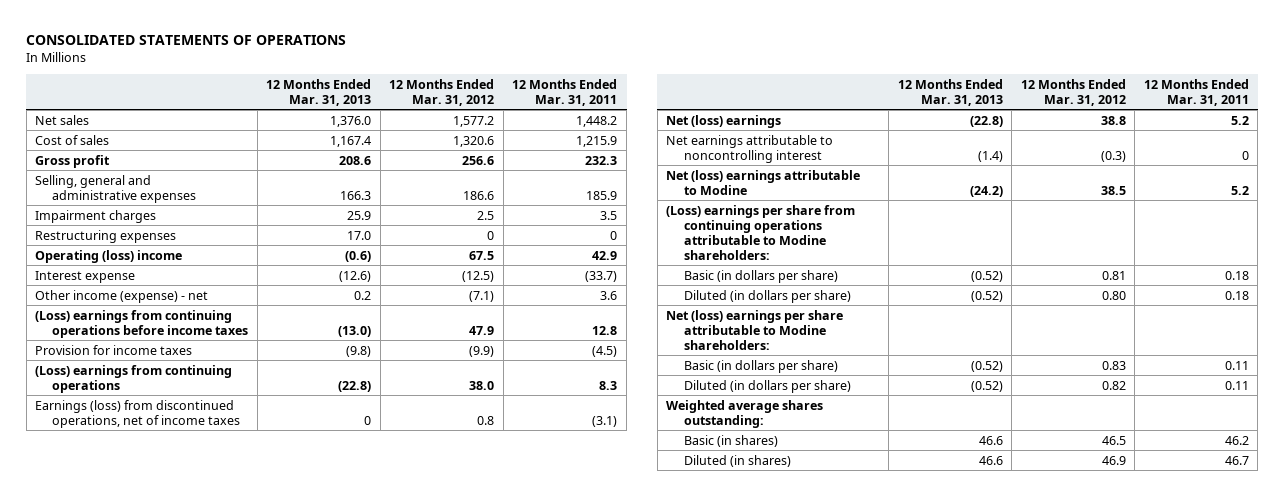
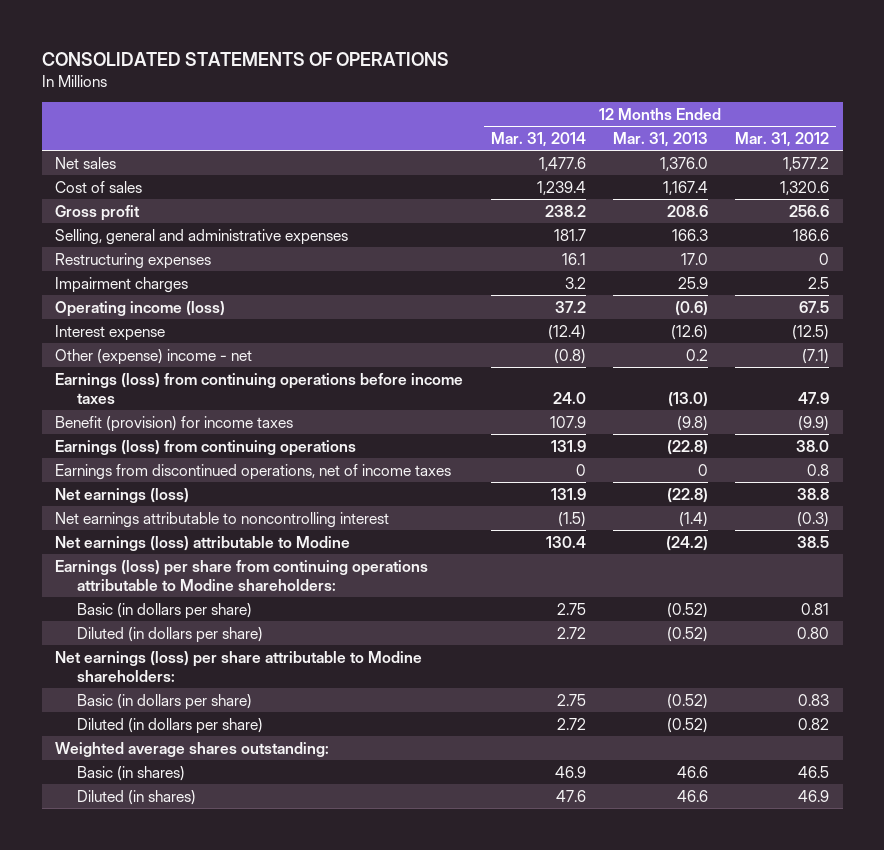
- | 12 Months Ended Mar. 31, 2013 | 12 Months Ended Mar. 31, 2012 | 12 Months Ended Mar. 31, 2011
+ | 12 Months Ended Mar. 31, 2014 | 12 Months Ended Mar. 31, 2013 | 12 Months Ended Mar. 31, 2012
- Operating (loss) income | (0.6) | 67.5 | 42.9
moved down: Impairment charges | 3.2 | 25.9 | 2.5
+ Operating income (loss) | 37.2 | (0.6) | 67.5
- Other income (expense) - net | 0.2 | (7.1) | 3.6
- (Loss) earnings from continuing operations before income taxes | (13.0) | 47.9 | 12.8
- Provision for income taxes | (9.8) | (9.9) | (4.5)
- (Loss) earnings from continuing operations | (22.8) | 38.0 | 8.3
- Earnings (loss) from discontinued operations, net of income taxes | 0 | 0.8 | (3.1)
- Net (loss) earnings | (22.8) | 38.8 | 5.2
+ Other (expense) income - net | (0.8) | 0.2 | (7.1)
+ Earnings (loss) from continuing operations before income taxes | 24.0 | (13.0) | 47.9
+ Benefit (provision) for income taxes | 107.9 | (9.8) | (9.9)
+ Earnings (loss) from continuing operations | 131.9 | (22.8) | 38.0
+ Earnings from discontinued operations, net of income taxes | 0 | 0 | 0.8
+ Net earnings (loss) | 131.9 | (22.8) | 38.8
- Net (loss) earnings attributable to Modine | (24.2) | 38.5 | 5.2
- (Loss) earnings per share from continuing operations attributable to Modine shareholders:
+ Net earnings (loss) attributable to Modine | 130.4 | (24.2) | 38.5
+ Earnings (loss) per share from continuing operations attributable to Modine shareholders:
- Net (loss) earnings per share attributable to Modine shareholders:
+ Net earnings (loss) per share attributable to Modine shareholders:

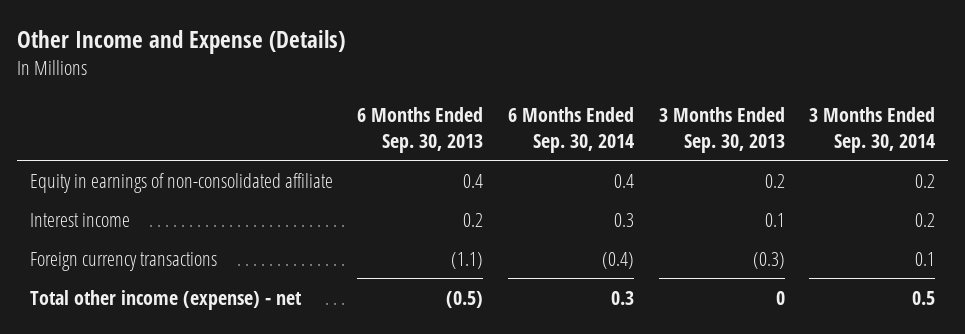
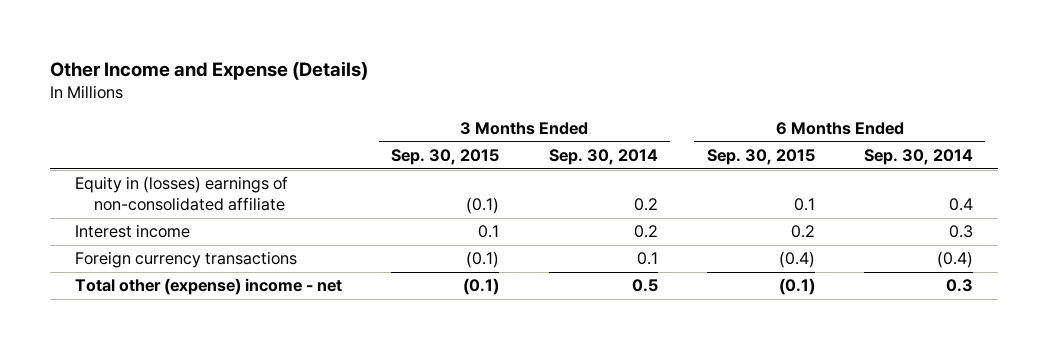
- | 6 Months Ended Sep. 30, 2013 | 6 Months Ended Sep. 30, 2014 | 3 Months Ended Sep. 30, 2013 | 3 Months Ended Sep. 30, 2014
+ | 3 Months Ended Sep. 30, 2015 | 3 Months Ended Sep. 30, 2014 | 6 Months Ended Sep. 30, 2015 | 6 Months Ended Sep. 30, 2014
- Equity in earnings of non-consolidated affiliate | 0.4 | 0.4 | 0.2 | 0.2
+ Equity in (losses) earnings of non-consolidated affiliate | (0.1) | 0.2 | 0.1 | 0.4
- Total other income (expense) - net | (0.5) | 0.3 | 0 | 0.5
+ Total other (expense) income - net | (0.1) | 0.5 | (0.1) | 0.3

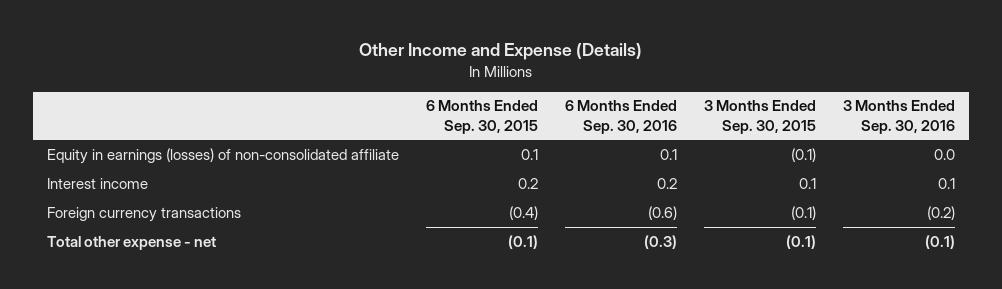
- | 3 Months Ended Sep. 30, 2015 | 3 Months Ended Sep. 30, 2014 | 6 Months Ended Sep. 30, 2015 | 6 Months Ended Sep. 30, 2014
+ | 6 Months Ended Sep. 30, 2015 | 6 Months Ended Sep. 30, 2016 | 3 Months Ended Sep. 30, 2015 | 3 Months Ended Sep. 30, 2016
- Equity in (losses) earnings of non-consolidated affiliate | (0.1) | 0.2 | 0.1 | 0.4
+ Equity in earnings (losses) of non-consolidated affiliate | 0.1 | 0.1 | (0.1) | 0.0
- Total other (expense) income - net | (0.1) | 0.5 | (0.1) | 0.3
+ Total other expense - net | (0.1) | (0.3) | (0.1) | (0.1)

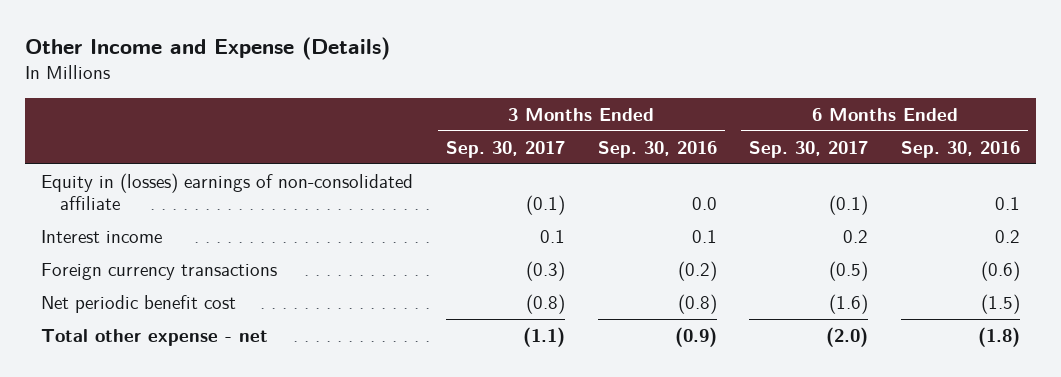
- | 6 Months Ended Sep. 30, 2015 | 6 Months Ended Sep. 30, 2016 | 3 Months Ended Sep. 30, 2015 | 3 Months Ended Sep. 30, 2016
+ | 3 Months Ended Sep. 30, 2017 | 3 Months Ended Sep. 30, 2016 | 6 Months Ended Sep. 30, 2017 | 6 Months Ended Sep. 30, 2016
- Equity in earnings (losses) of non-consolidated affiliate | 0.1 | 0.1 | (0.1) | 0.0
+ Equity in (losses) earnings of non-consolidated affiliate | (0.1) | 0.0 | (0.1) | 0.1
- Total other expense - net | (0.1) | (0.3) | (0.1) | (0.1)
+ Net periodic benefit cost | (0.8) | (0.8) | (1.6) | (1.5)
+ Total other expense - net | (1.1) | (0.9) | (2.0) | (1.8)

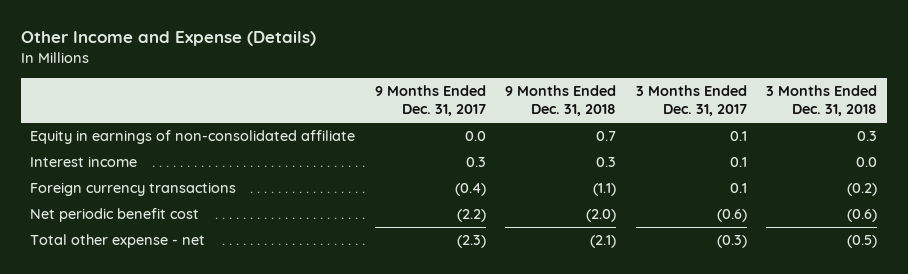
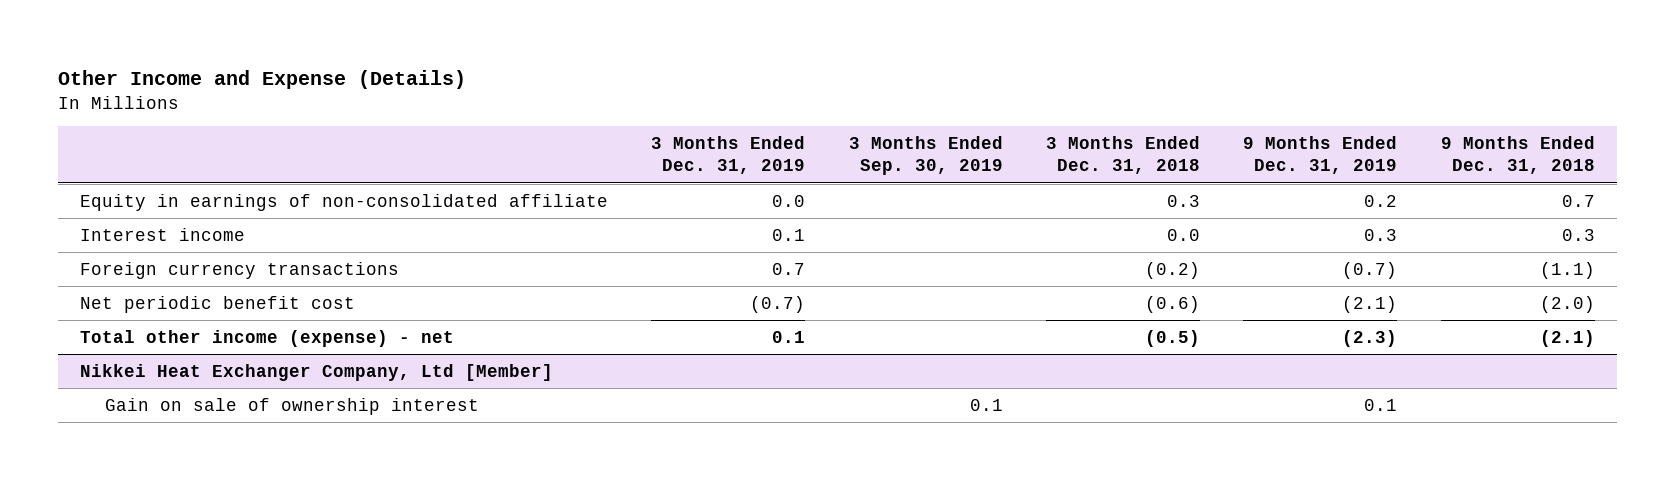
- | 9 Months Ended Dec. 31, 2017 | 9 Months Ended Dec. 31, 2018 | 3 Months Ended Dec. 31, 2017 | 3 Months Ended Dec. 31, 2018
+ | 3 Months Ended Dec. 31, 2019 | 3 Months Ended Sep. 30, 2019 | 3 Months Ended Dec. 31, 2018 | 9 Months Ended Dec. 31, 2019 | 9 Months Ended Dec. 31, 2018
- Total other expense - net | (2.3) | (2.1) | (0.3) | (0.5)
+ Total other income (expense) - net | 0.1 | | (0.5) | (2.3) | (2.1)
+ Nikkei Heat Exchanger Company, Ltd [Member]
+ Gain on sale of ownership interest | | 0.1 | | 0.1 |

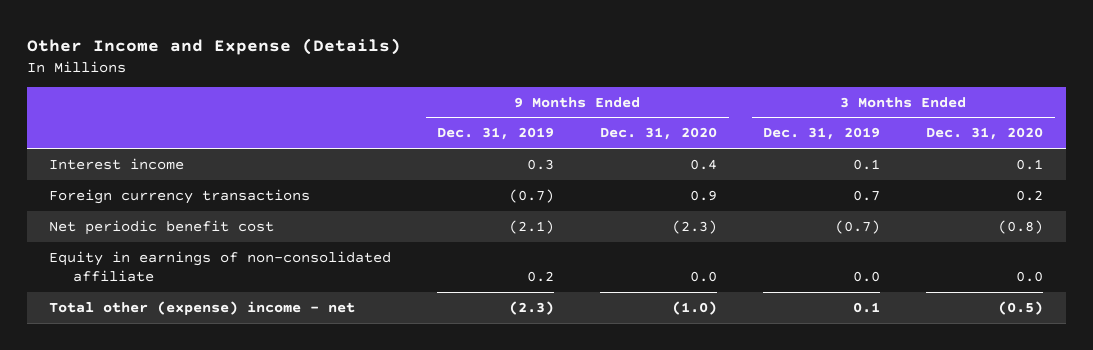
- | 3 Months Ended Dec. 31, 2019 | 3 Months Ended Sep. 30, 2019 | 3 Months Ended Dec. 31, 2018 | 9 Months Ended Dec. 31, 2019 | 9 Months Ended Dec. 31, 2018
+ | 9 Months Ended Dec. 31, 2019 | 9 Months Ended Dec. 31, 2020 | 3 Months Ended Dec. 31, 2019 | 3 Months Ended Dec. 31, 2020
- Total other income (expense) - net | 0.1 | | (0.5) | (2.3) | (2.1)
- Nikkei Heat Exchanger Company, Ltd [Member]
- Gain on sale of ownership interest | | 0.1 | | 0.1 |
moved down: Equity in earnings of non-consolidated affiliate | 0.2 | 0.0 | 0.0 | 0.0
+ Total other (expense) income - net | (2.3) | (1.0) | 0.1 | (0.5)

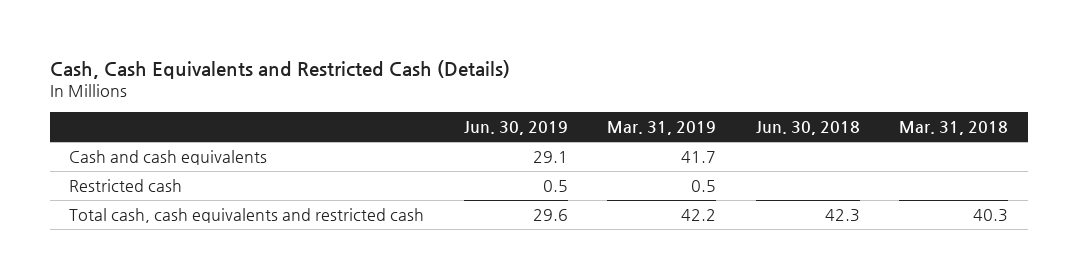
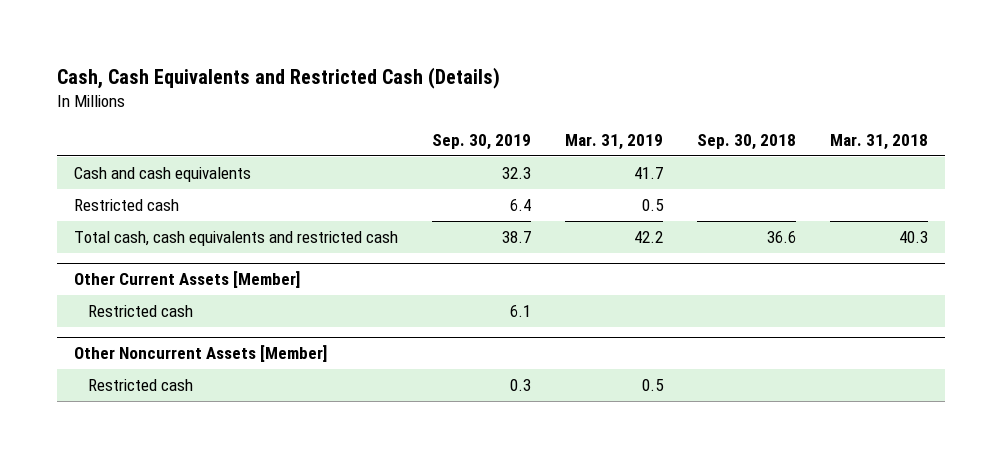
- | Jun. 30, 2019 | Mar. 31, 2019 | Jun. 30, 2018 | Mar. 31, 2018
+ | Sep. 30, 2019 | Mar. 31, 2019 | Sep. 30, 2018 | Mar. 31, 2018
+ Other Current Assets [Member]
+ Restricted cash | 6.1 | | |
+ Other Noncurrent Assets [Member]
+ Restricted cash | 0.3 | 0.5 | |

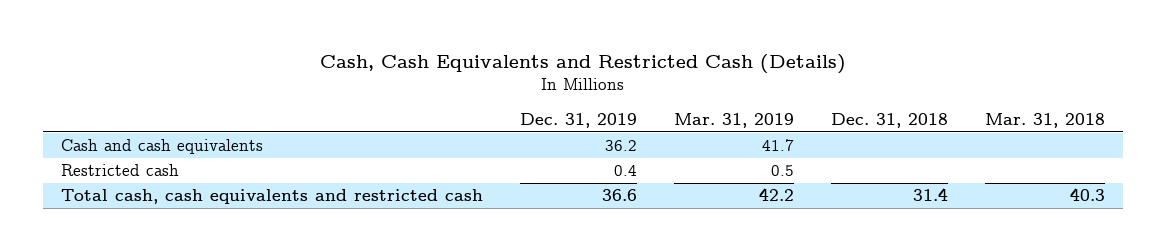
- | Sep. 30, 2019 | Mar. 31, 2019 | Sep. 30, 2018 | Mar. 31, 2018
+ | Dec. 31, 2019 | Mar. 31, 2019 | Dec. 31, 2018 | Mar. 31, 2018
- Other Current Assets [Member]
- Restricted cash | 6.1 | | |
- Other Noncurrent Assets [Member]
- Restricted cash | 0.3 | 0.5 | |

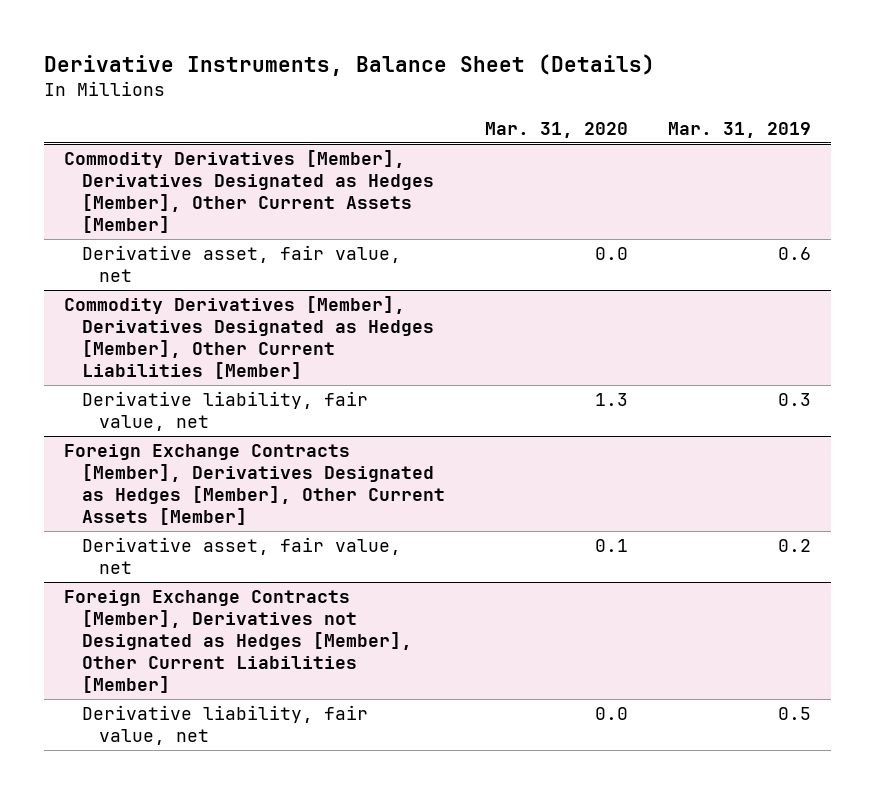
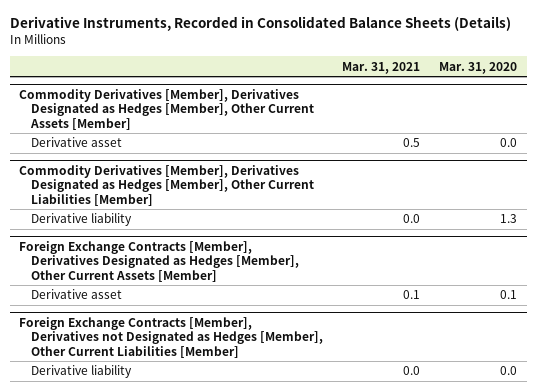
- Derivative Instruments, Balance Sheet (Details)
+ Derivative Instruments, Recorded in Consolidated Balance Sheets (Details)
- | Mar. 31, 2020 | Mar. 31, 2019
+ | Mar. 31, 2021 | Mar. 31, 2020
@ Commodity Derivatives [Member], Derivatives Designated as Hedges [Member], Other Current Assets [Member]
- Derivative asset, fair value, net | 0.0 | 0.6
+ Derivative asset | 0.5 | 0.0
@ Commodity Derivatives [Member], Derivatives Designated as Hedges [Member], Other Current Liabilities [Member]
- Derivative liability, fair value, net | 1.3 | 0.3
+ Derivative liability | 0.0 | 1.3
@ Foreign Exchange Contracts [Member], Derivatives Designated as Hedges [Member], Other Current Assets [Member]
- Derivative asset, fair value, net | 0.1 | 0.2
+ Derivative asset | 0.1 | 0.1
@ Foreign Exchange Contracts [Member], Derivatives not Designated as Hedges [Member], Other Current Liabilities [Member]
- Derivative liability, fair value, net | 0.0 | 0.5
+ Derivative liability | 0.0 | 0.0

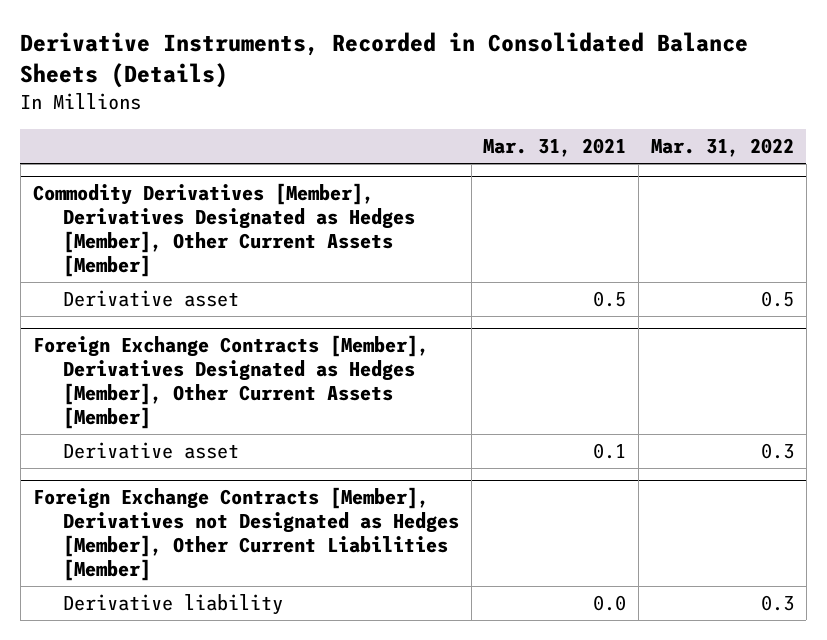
- | Mar. 31, 2021 | Mar. 31, 2020
+ | Mar. 31, 2021 | Mar. 31, 2022
- Commodity Derivatives [Member], Derivatives Designated as Hedges [Member], Other Current Liabilities [Member]
- Derivative liability | 0.0 | 1.3

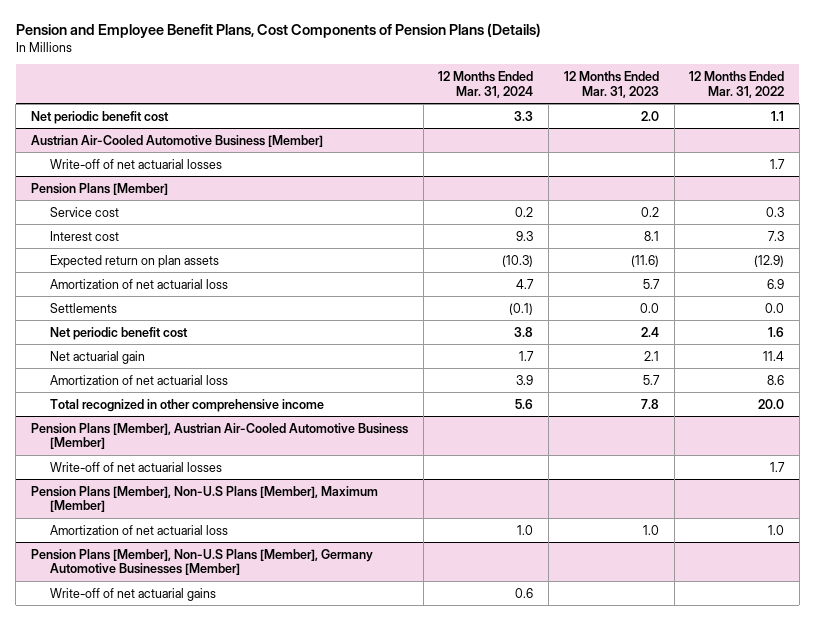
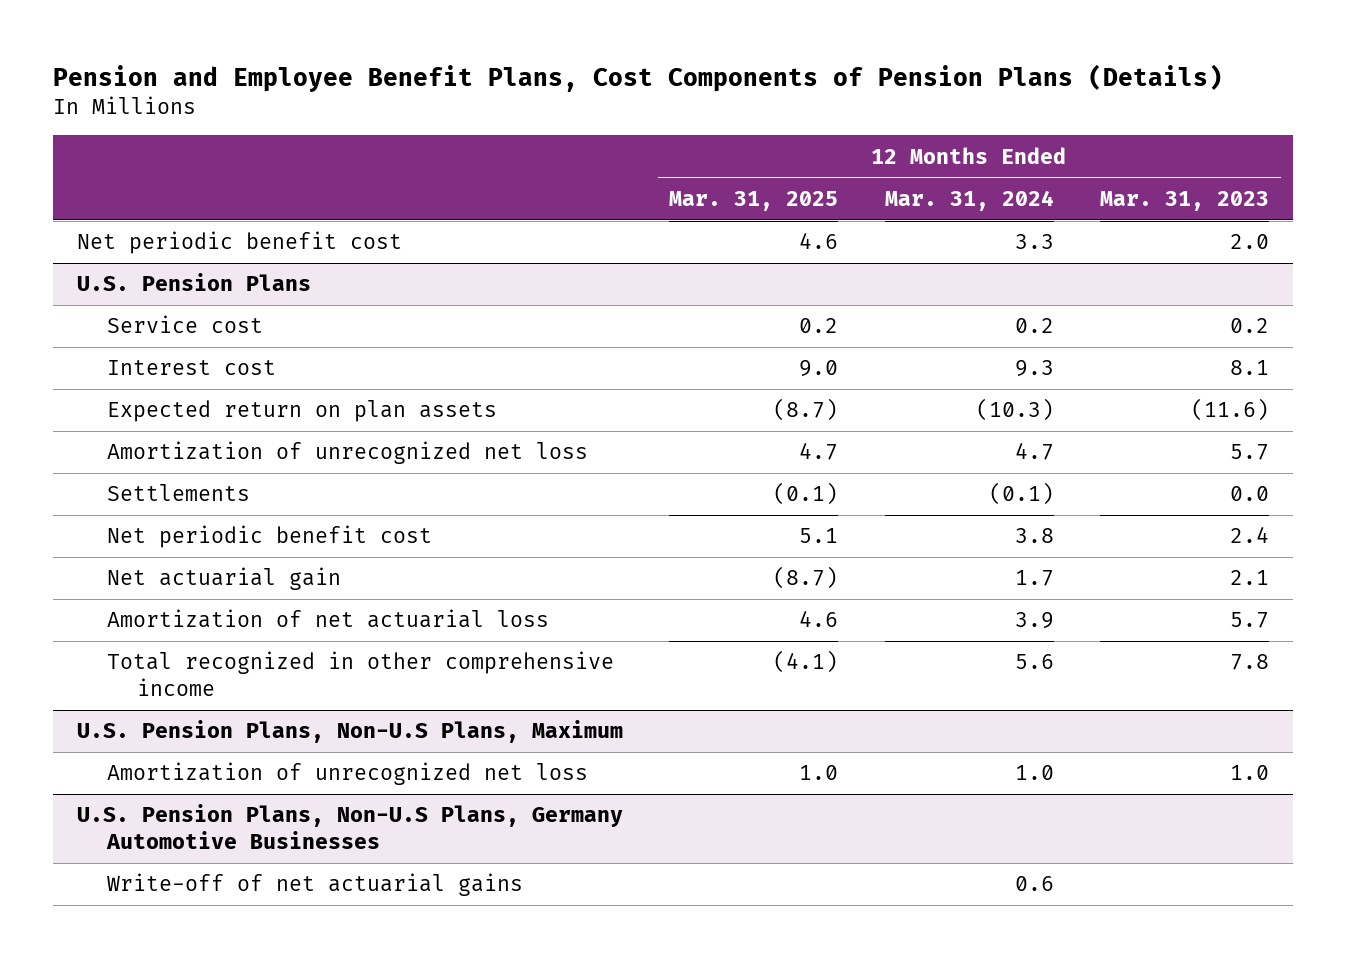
- | 12 Months Ended Mar. 31, 2024 | 12 Months Ended Mar. 31, 2023 | 12 Months Ended Mar. 31, 2022
+ | 12 Months Ended Mar. 31, 2025 | 12 Months Ended Mar. 31, 2024 | 12 Months Ended Mar. 31, 2023
- Austrian Air-Cooled Automotive Business [Member]
- Write-off of net actuarial losses | | | 1.7
- Pension Plans [Member]
+ U.S. Pension Plans
- Amortization of net actuarial loss | 4.7 | 5.7 | 6.9
+ Amortization of unrecognized net loss | 4.7 | 4.7 | 5.7
- Pension Plans [Member], Austrian Air-Cooled Automotive Business [Member]
- Write-off of net actuarial losses | | | 1.7
- Pension Plans [Member], Non-U.S Plans [Member], Maximum [Member]
- Amortization of net actuarial loss | 1.0 | 1.0 | 1.0
- Pension Plans [Member], Non-U.S Plans [Member], Germany Automotive Businesses [Member]
+ U.S. Pension Plans, Non-U.S Plans, Maximum
+ Amortization of unrecognized net loss | 1.0 | 1.0 | 1.0
+ U.S. Pension Plans, Non-U.S Plans, Germany Automotive Businesses

